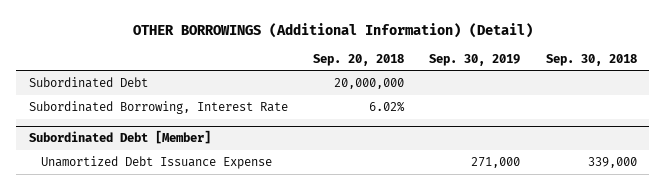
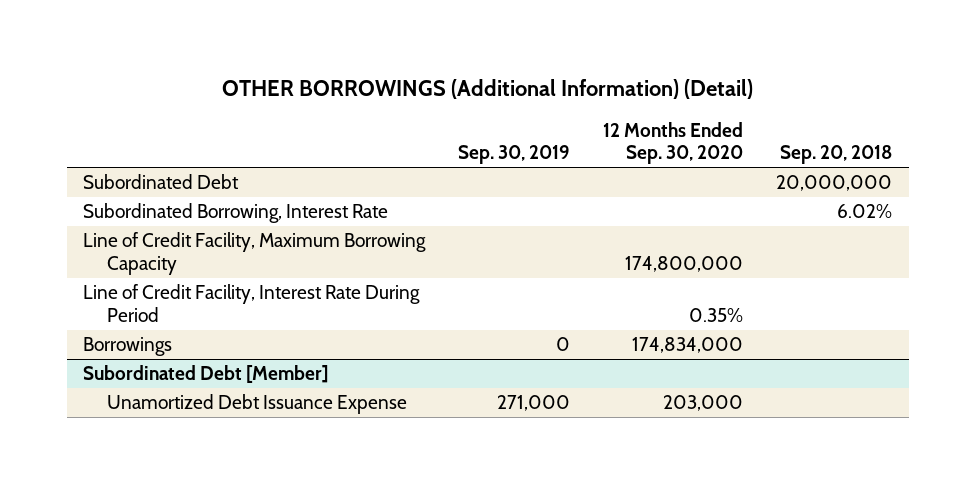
- | Sep. 20, 2018 | Sep. 30, 2019 | Sep. 30, 2018
+ | Sep. 30, 2019 | 12 Months Ended Sep. 30, 2020 | Sep. 20, 2018
+ Line of Credit Facility, Maximum Borrowing Capacity | | 174,800,000 |
+ Line of Credit Facility, Interest Rate During Period | | 0.35% |
+ Borrowings | 0 | 174,834,000 |

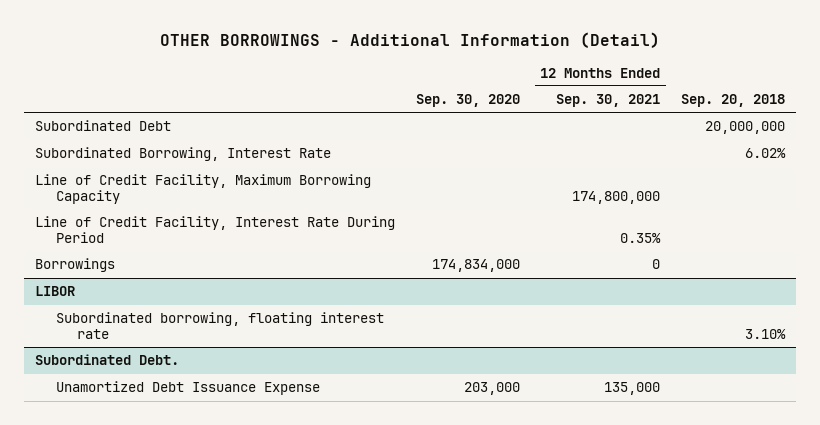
- OTHER BORROWINGS (Additional Information) (Detail)
+ OTHER BORROWINGS - Additional Information (Detail)
- | Sep. 30, 2019 | 12 Months Ended Sep. 30, 2020 | Sep. 20, 2018
+ | Sep. 30, 2020 | 12 Months Ended Sep. 30, 2021 | Sep. 20, 2018
- Subordinated Debt [Member]
+ LIBOR
+ Subordinated borrowing, floating interest rate | | | 3.10%
+ Subordinated Debt.

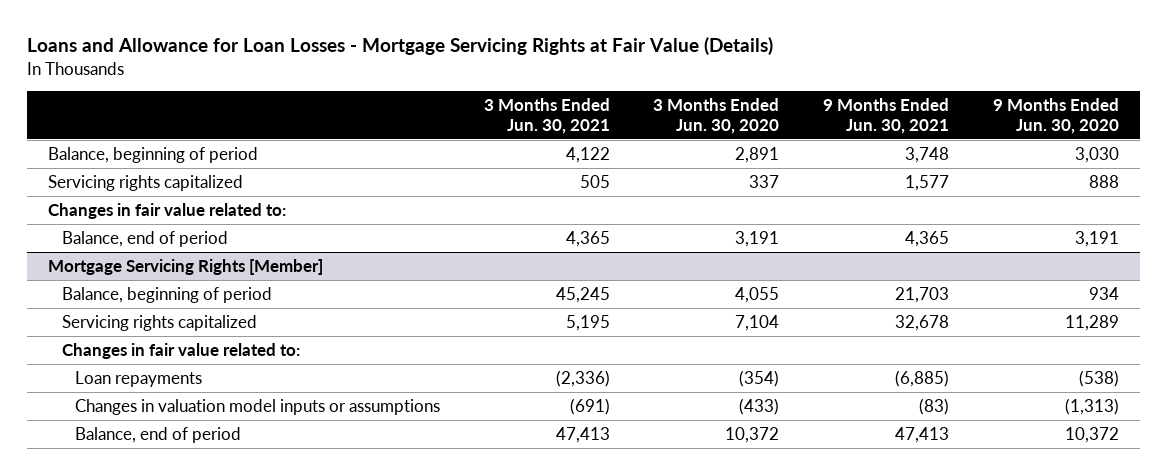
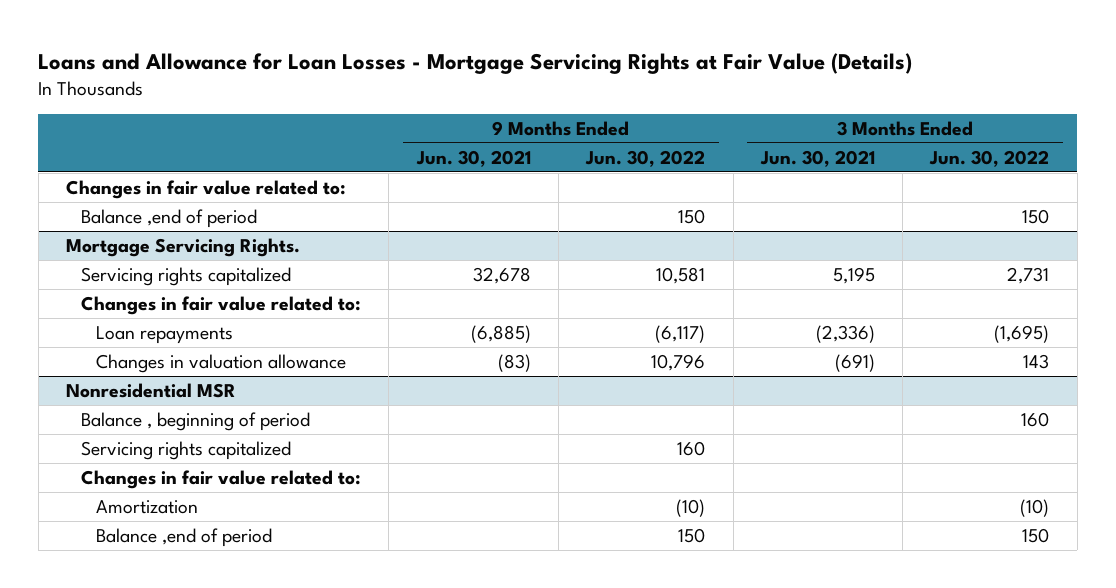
- | 3 Months Ended Jun. 30, 2021 | 3 Months Ended Jun. 30, 2020 | 9 Months Ended Jun. 30, 2021 | 9 Months Ended Jun. 30, 2020
+ | 9 Months Ended Jun. 30, 2021 | 9 Months Ended Jun. 30, 2022 | 3 Months Ended Jun. 30, 2021 | 3 Months Ended Jun. 30, 2022
- Balance, beginning of period | 4,122 | 2,891 | 3,748 | 3,030
- Servicing rights capitalized | 505 | 337 | 1,577 | 888
- Balance, end of period | 4,365 | 3,191 | 4,365 | 3,191
- Mortgage Servicing Rights [Member]
- Balance, beginning of period | 45,245 | 4,055 | 21,703 | 934
+ Balance ,end of period | | 150 | | 150
+ Mortgage Servicing Rights.
- Changes in valuation model inputs or assumptions | (691) | (433) | (83) | (1,313)
- Balance, end of period | 47,413 | 10,372 | 47,413 | 10,372
+ Changes in valuation allowance | (83) | 10,796 | (691) | 143
+ Nonresidential MSR
+ Balance , beginning of period | | | | 160
+ Servicing rights capitalized | | 160 | |
+ Changes in fair value related to:
+ Amortization | | (10) | | (10)
+ Balance ,end of period | | 150 | | 150

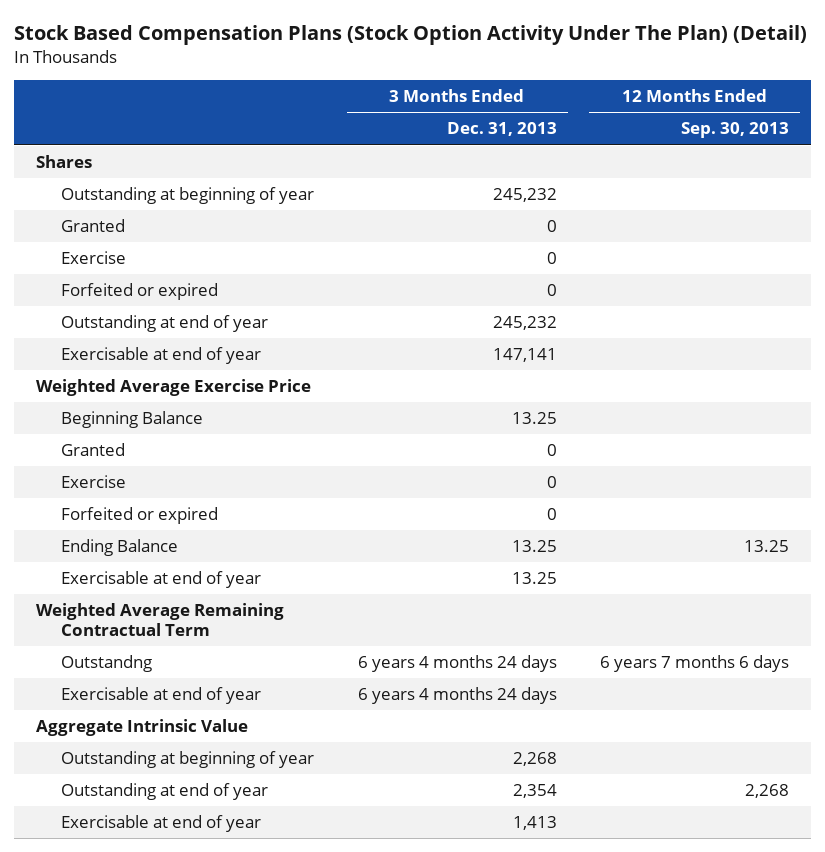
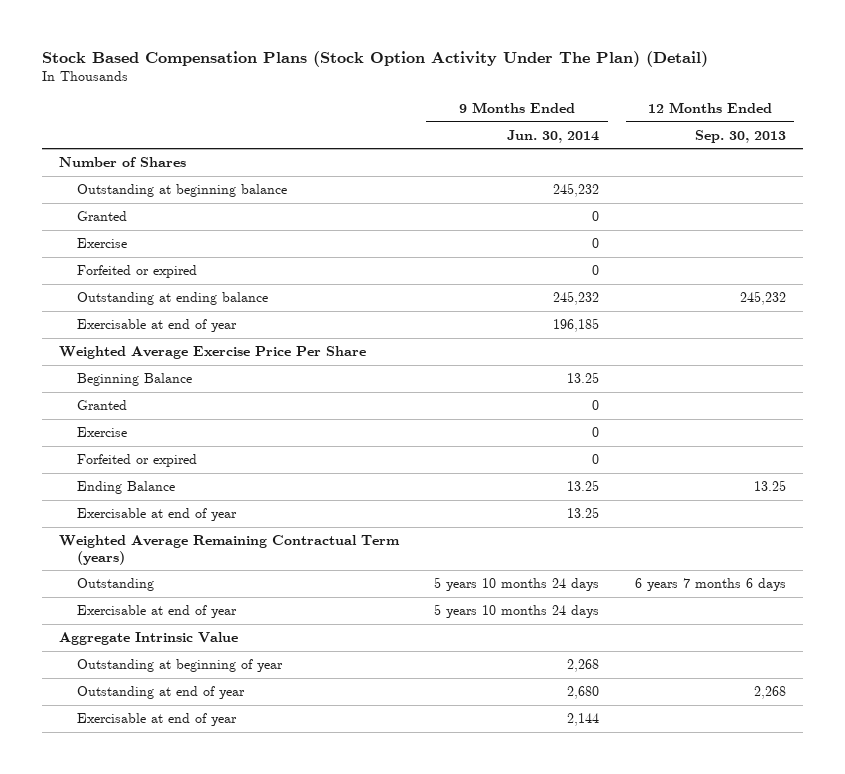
- | 3 Months Ended Dec. 31, 2013 | 12 Months Ended Sep. 30, 2013
+ | 9 Months Ended Jun. 30, 2014 | 12 Months Ended Sep. 30, 2013
- Shares
- Outstanding at beginning of year | 245,232 |
+ Number of Shares
+ Outstanding at beginning balance | 245,232 |
- Outstanding at end of year | 245,232 |
+ Outstanding at ending balance | 245,232 | 245,232
- Weighted Average Exercise Price
+ Weighted Average Exercise Price Per Share
- Weighted Average Remaining Contractual Term
- Outstandng | 6 years 4 months 24 days | 6 years 7 months 6 days
+ Weighted Average Remaining Contractual Term (years)
+ Outstanding | 5 years 10 months 24 days | 6 years 7 months 6 days

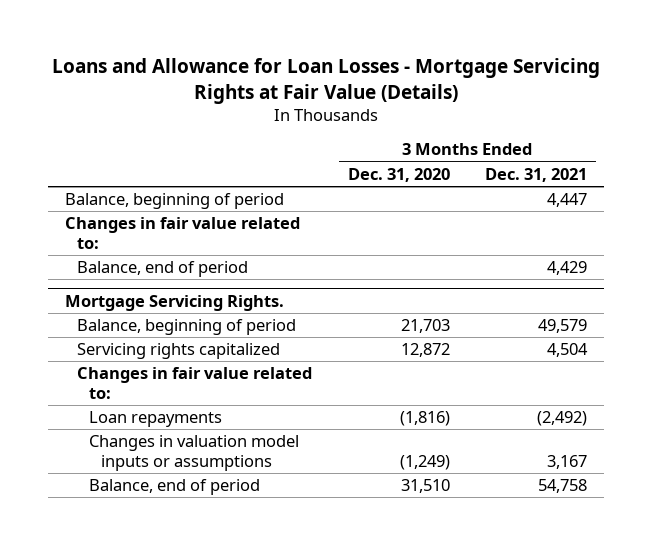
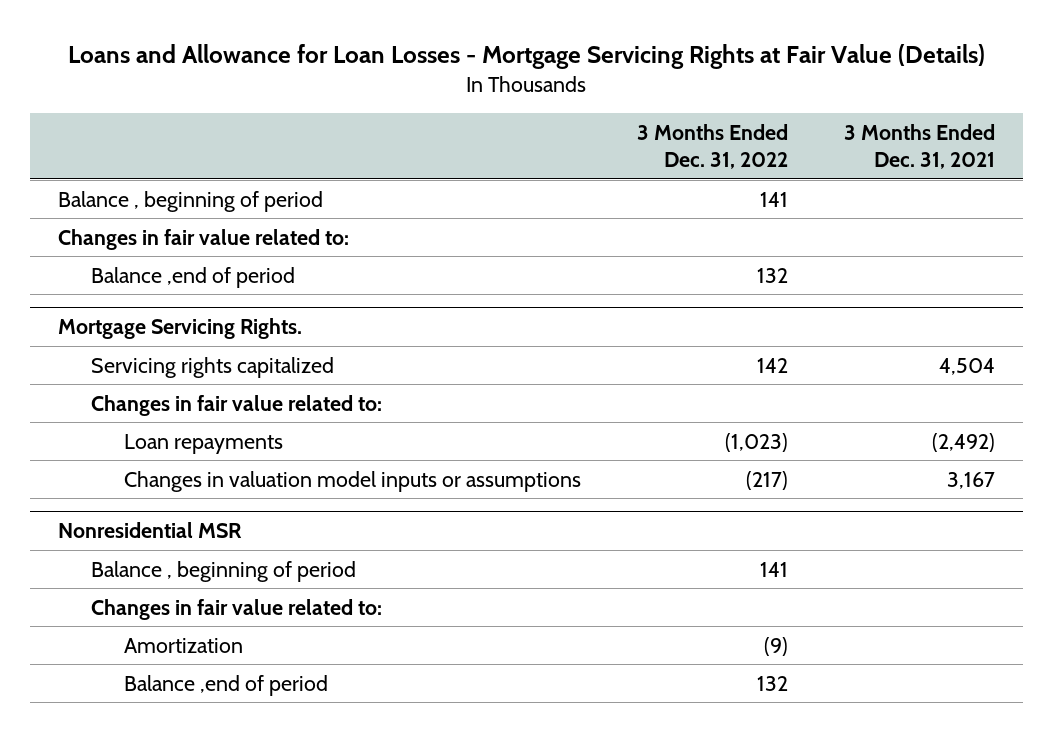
- | 3 Months Ended Dec. 31, 2020 | 3 Months Ended Dec. 31, 2021
+ | 3 Months Ended Dec. 31, 2022 | 3 Months Ended Dec. 31, 2021
- Balance, beginning of period | | 4,447
+ Balance , beginning of period | 141 |
- Balance, end of period | | 4,429
+ Balance ,end of period | 132 |
@ Mortgage Servicing Rights.
- Balance, beginning of period | 21,703 | 49,579
- Balance, end of period | 31,510 | 54,758
+ Nonresidential MSR
+ Balance , beginning of period | 141 |
+ Changes in fair value related to:
+ Amortization | (9) |
+ Balance ,end of period | 132 |

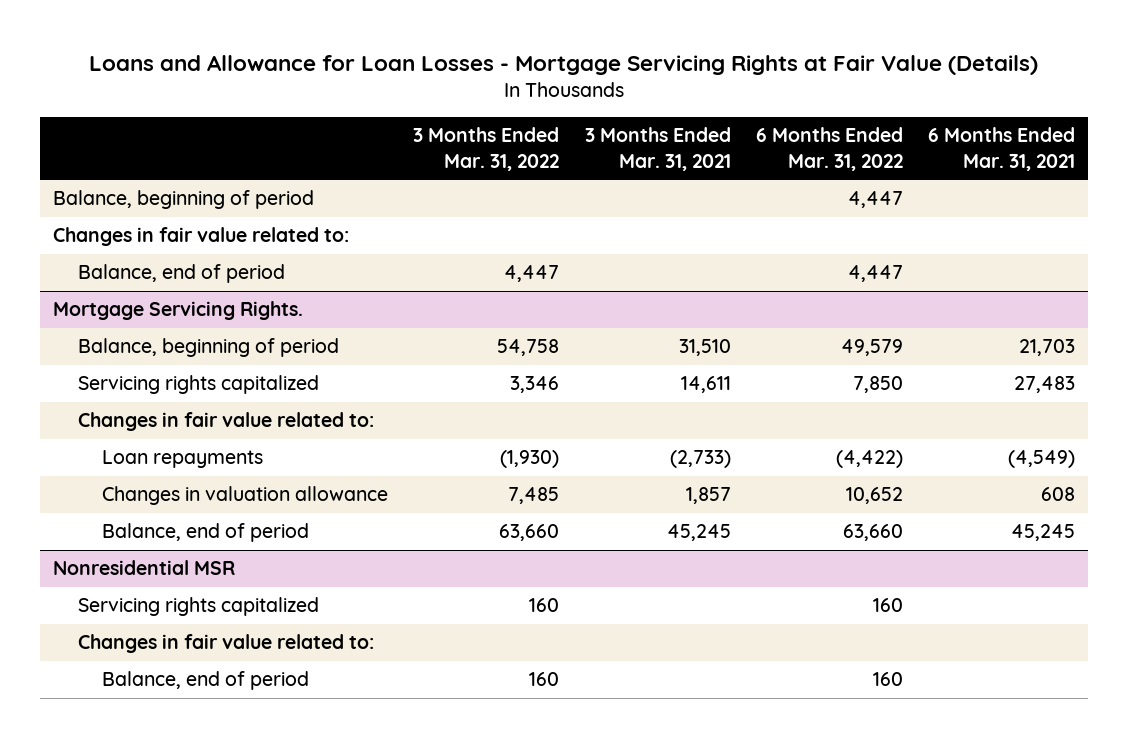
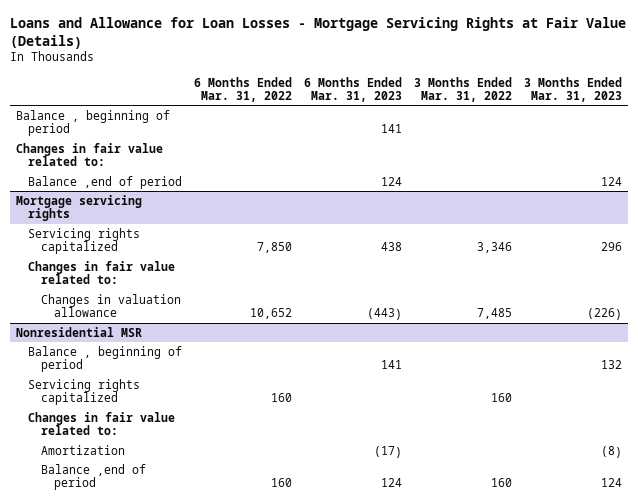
- | 3 Months Ended Mar. 31, 2022 | 3 Months Ended Mar. 31, 2021 | 6 Months Ended Mar. 31, 2022 | 6 Months Ended Mar. 31, 2021
+ | 6 Months Ended Mar. 31, 2022 | 6 Months Ended Mar. 31, 2023 | 3 Months Ended Mar. 31, 2022 | 3 Months Ended Mar. 31, 2023
- Balance, beginning of period | | | 4,447 |
+ Balance , beginning of period | | 141 | |
- Balance, end of period | 4,447 | | 4,447 |
- Mortgage Servicing Rights.
- Balance, beginning of period | 54,758 | 31,510 | 49,579 | 21,703
+ Balance ,end of period | | 124 | | 124
+ Mortgage servicing rights
- Loan repayments | (1,930) | (2,733) | (4,422) | (4,549)
- Balance, end of period | 63,660 | 45,245 | 63,660 | 45,245
@ Nonresidential MSR
+ Balance , beginning of period | | 141 | | 132
- Balance, end of period | 160 | | 160 |
+ Amortization | | (17) | | (8)
+ Balance ,end of period | 160 | 124 | 160 | 124

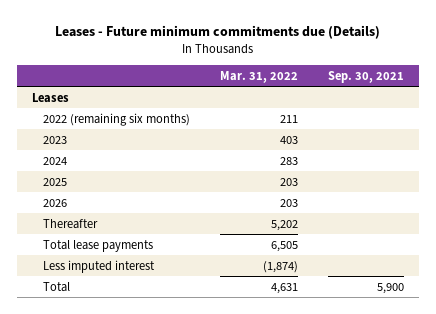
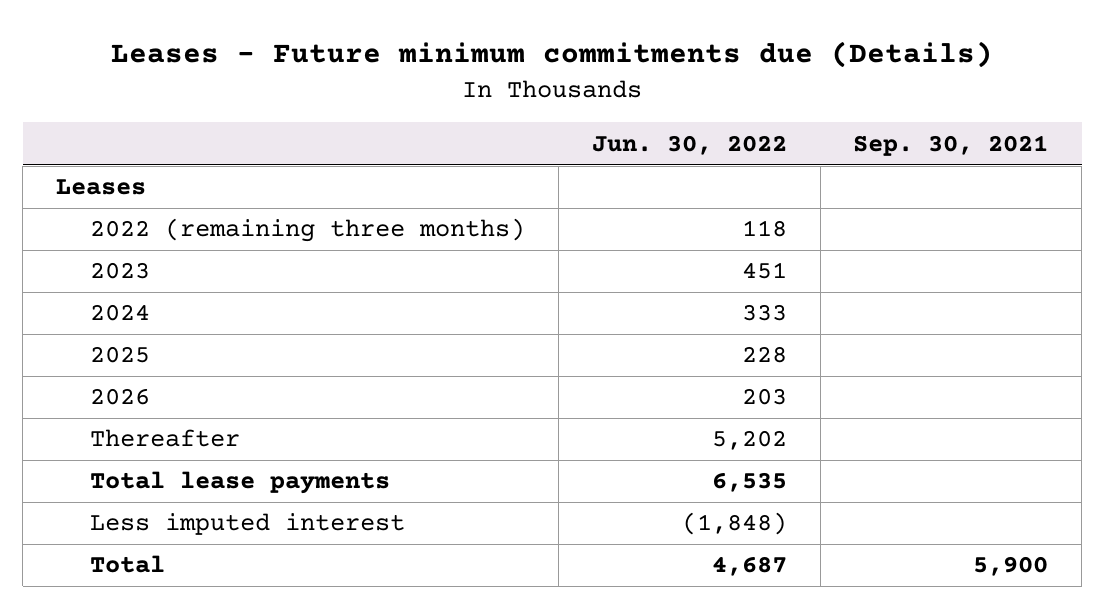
- | Mar. 31, 2022 | Sep. 30, 2021
+ | Jun. 30, 2022 | Sep. 30, 2021
- 2022 (remaining six months) | 211 |
+ 2022 (remaining three months) | 118 |

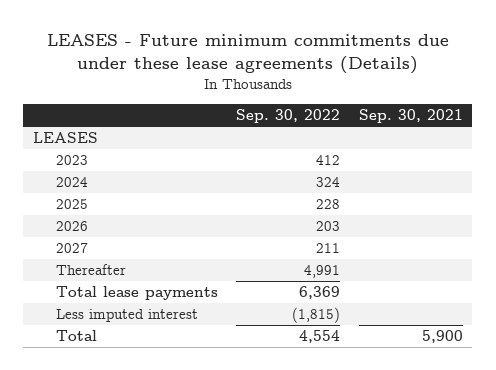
- Leases - Future minimum commitments due (Details)
+ LEASES - Future minimum commitments due under these lease agreements (Details)
- | Jun. 30, 2022 | Sep. 30, 2021
+ | Sep. 30, 2022 | Sep. 30, 2021
- Leases
- 2022 (remaining three months) | 118 |
+ LEASES
+ 2027 | 211 |

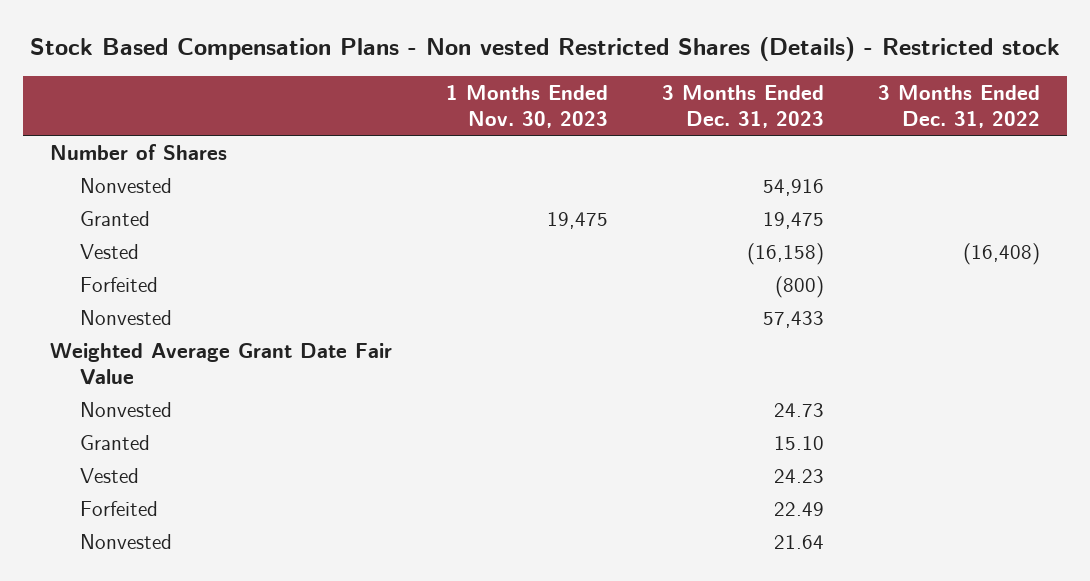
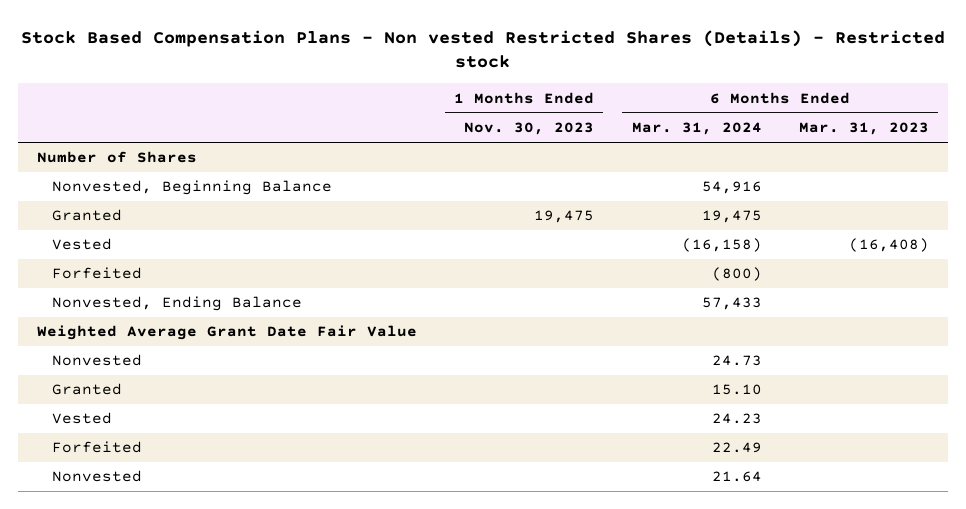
- | 1 Months Ended Nov. 30, 2023 | 3 Months Ended Dec. 31, 2023 | 3 Months Ended Dec. 31, 2022
+ | 1 Months Ended Nov. 30, 2023 | 6 Months Ended Mar. 31, 2024 | 6 Months Ended Mar. 31, 2023
- Nonvested | | 54,916 |
+ Nonvested, Beginning Balance | | 54,916 |
- Nonvested | | 57,433 |
+ Nonvested, Ending Balance | | 57,433 |

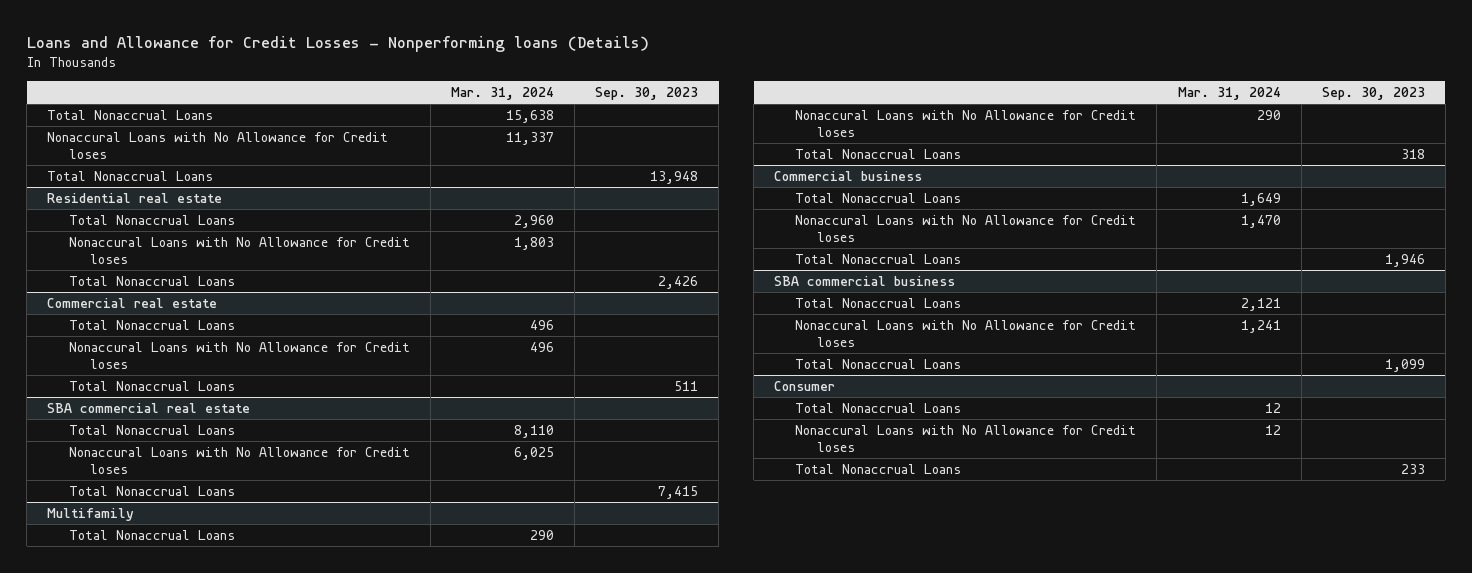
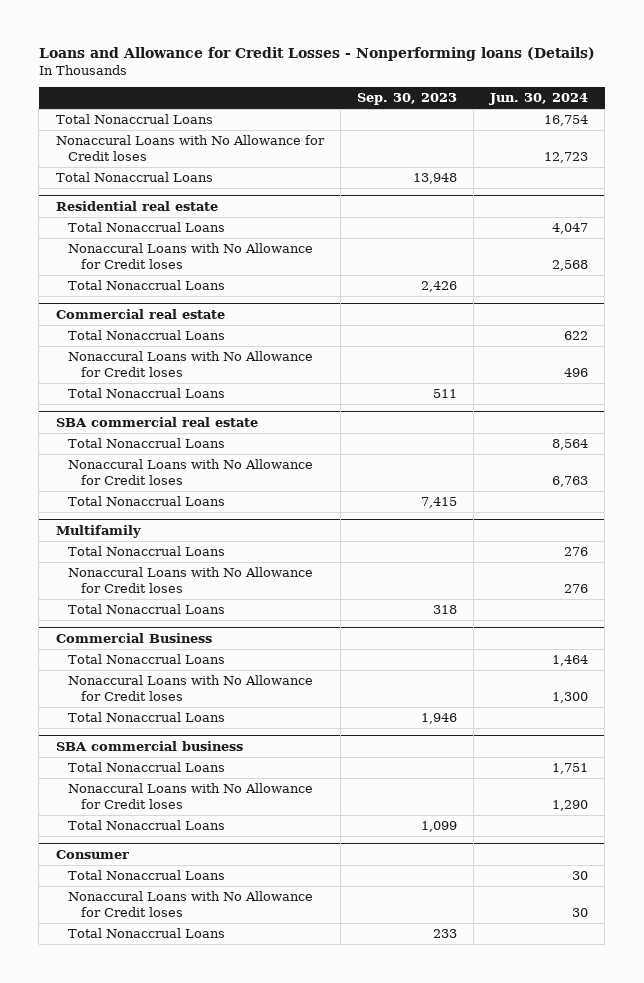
- | Mar. 31, 2024 | Sep. 30, 2023
+ | Sep. 30, 2023 | Jun. 30, 2024
- Commercial business
+ Commercial Business

